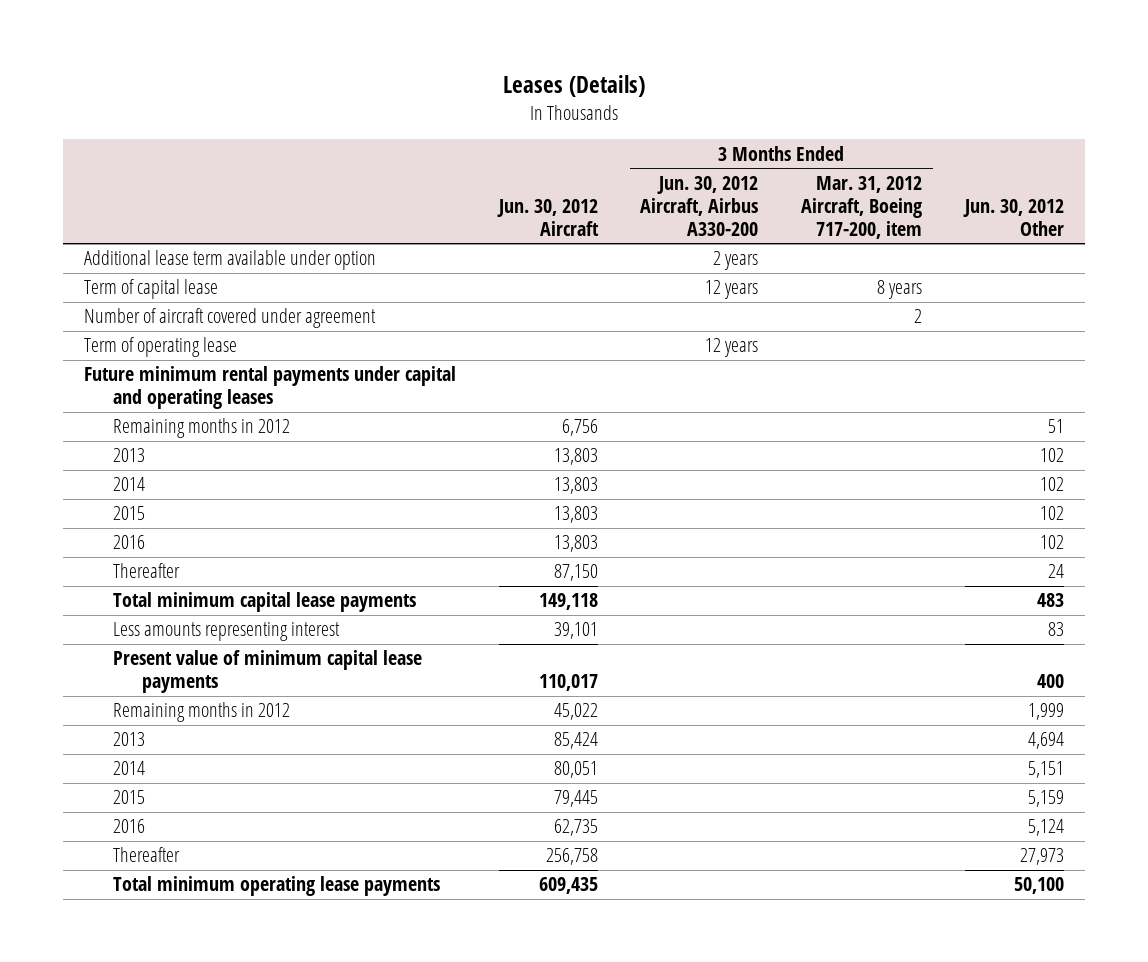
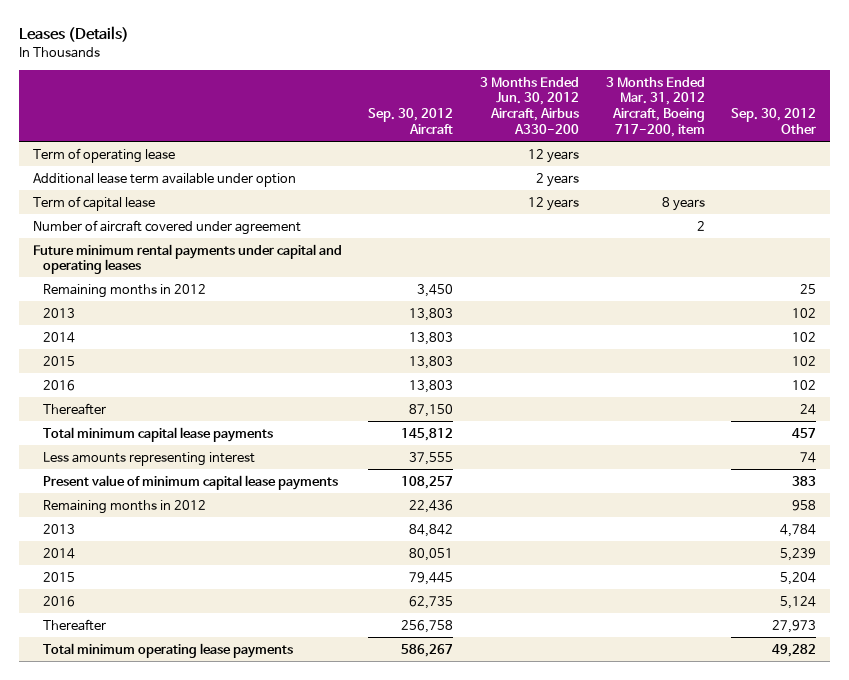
- | Jun. 30, 2012 Aircraft | 3 Months Ended Jun. 30, 2012 Aircraft, Airbus A330-200 | 3 Months Ended Mar. 31, 2012 Aircraft, Boeing 717-200, item | Jun. 30, 2012 Other
+ | Sep. 30, 2012 Aircraft | 3 Months Ended Jun. 30, 2012 Aircraft, Airbus A330-200 | 3 Months Ended Mar. 31, 2012 Aircraft, Boeing 717-200, item | Sep. 30, 2012 Other
moved up: Term of operating lease | | 12 years | |

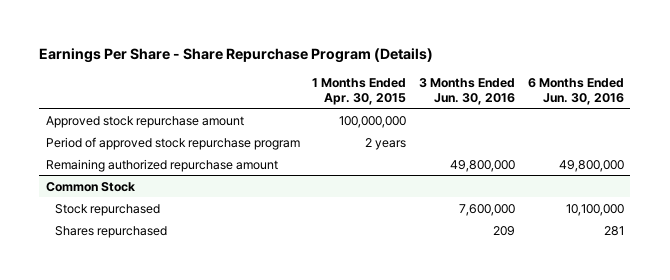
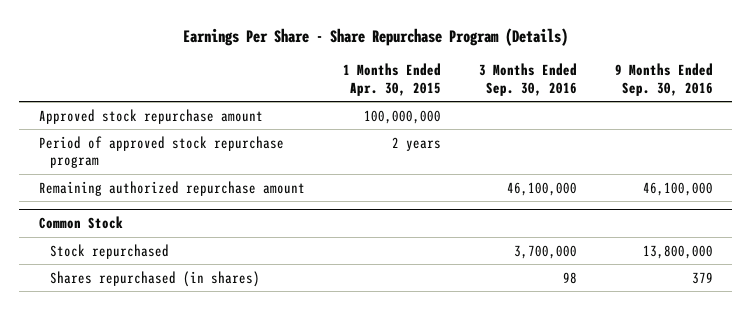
- | 1 Months Ended Apr. 30, 2015 | 3 Months Ended Jun. 30, 2016 | 6 Months Ended Jun. 30, 2016
+ | 1 Months Ended Apr. 30, 2015 | 3 Months Ended Sep. 30, 2016 | 9 Months Ended Sep. 30, 2016
@ Common Stock
- Shares repurchased | | 209 | 281
+ Shares repurchased (in shares) | | 98 | 379

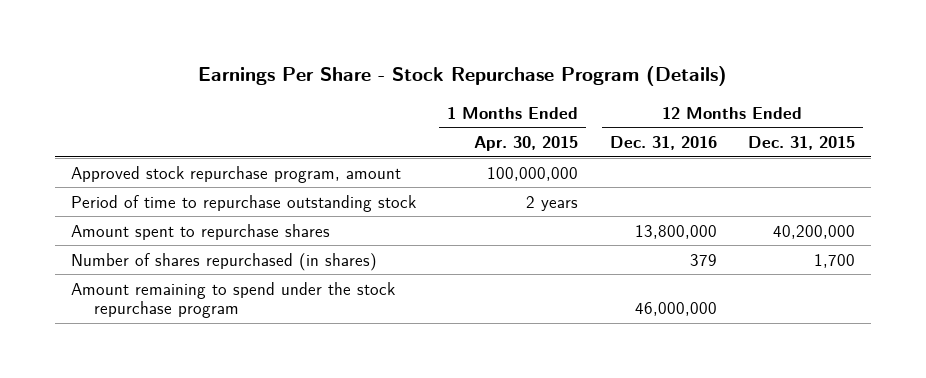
- Earnings Per Share - Share Repurchase Program (Details)
+ Earnings Per Share - Stock Repurchase Program (Details)
- | 1 Months Ended Apr. 30, 2015 | 3 Months Ended Sep. 30, 2016 | 9 Months Ended Sep. 30, 2016
+ | 1 Months Ended Apr. 30, 2015 | 12 Months Ended Dec. 31, 2016 | 12 Months Ended Dec. 31, 2015
- Approved stock repurchase amount | 100,000,000 | |
- Period of approved stock repurchase program | 2 years | |
- Remaining authorized repurchase amount | | 46,100,000 | 46,100,000
- Common Stock
- Stock repurchased | | 3,700,000 | 13,800,000
- Shares repurchased (in shares) | | 98 | 379
+ Approved stock repurchase program, amount | 100,000,000 | |
+ Period of time to repurchase outstanding stock | 2 years | |
+ Amount spent to repurchase shares | | 13,800,000 | 40,200,000
+ Number of shares repurchased (in shares) | | 379 | 1,700
+ Amount remaining to spend under the stock repurchase program | | 46,000,000 |

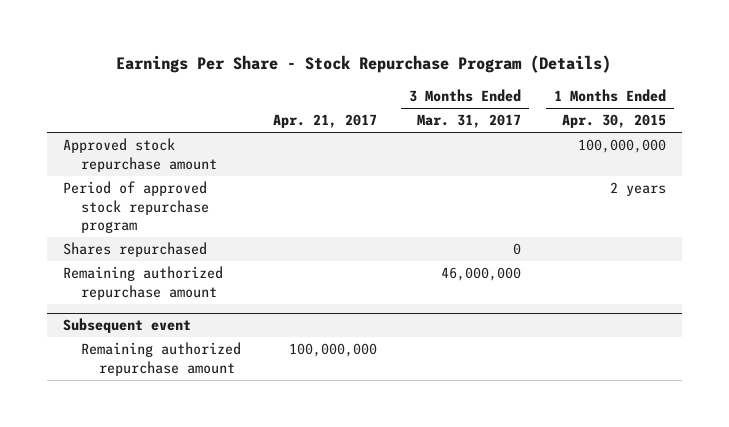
- | 1 Months Ended Apr. 30, 2015 | 12 Months Ended Dec. 31, 2016 | 12 Months Ended Dec. 31, 2015
+ | Apr. 21, 2017 | 3 Months Ended Mar. 31, 2017 | 1 Months Ended Apr. 30, 2015
- Approved stock repurchase program, amount | 100,000,000 | |
- Period of time to repurchase outstanding stock | 2 years | |
- Amount spent to repurchase shares | | 13,800,000 | 40,200,000
- Number of shares repurchased (in shares) | | 379 | 1,700
- Amount remaining to spend under the stock repurchase program | | 46,000,000 |
+ Approved stock repurchase amount | | | 100,000,000
+ Period of approved stock repurchase program | | | 2 years
+ Shares repurchased | | 0 |
+ Remaining authorized repurchase amount | | 46,000,000 |
+ Subsequent event
+ Remaining authorized repurchase amount | 100,000,000 | |

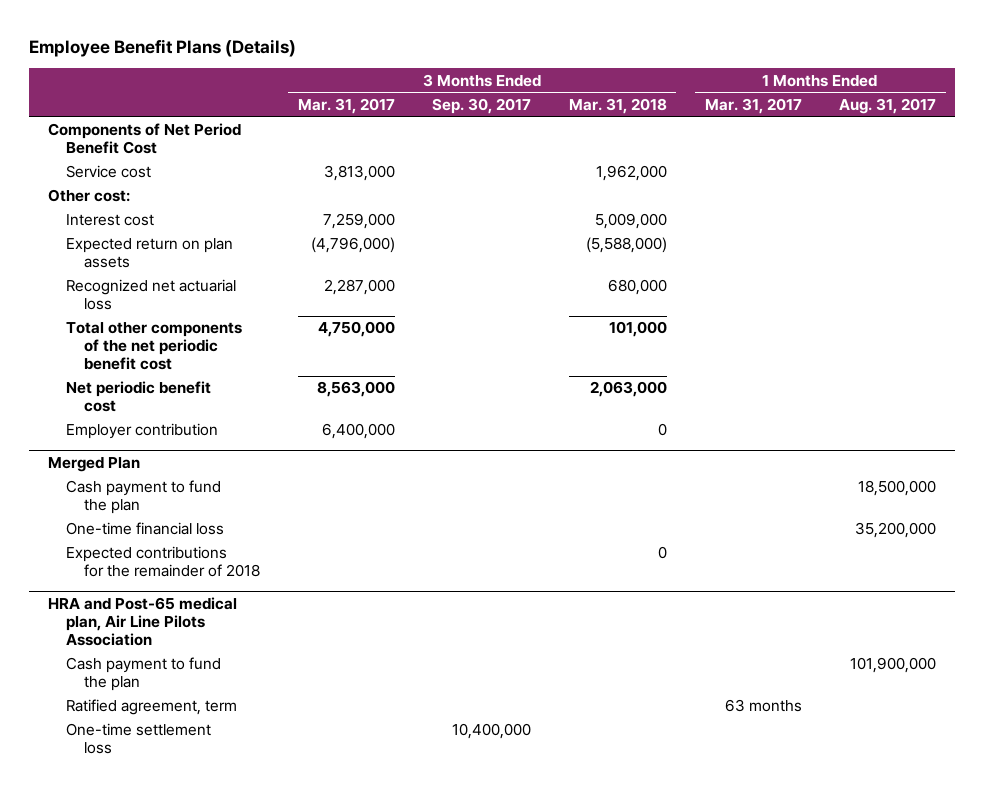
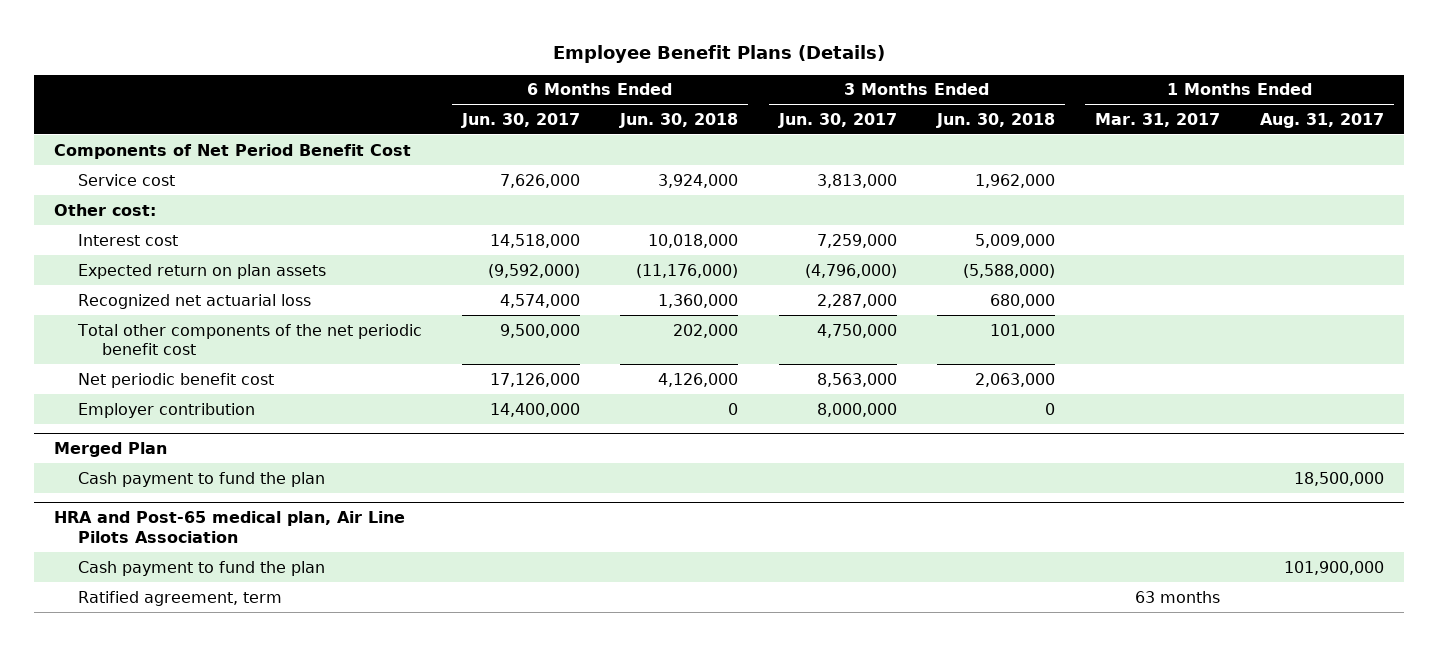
- | 3 Months Ended Mar. 31, 2017 | 3 Months Ended Sep. 30, 2017 | 3 Months Ended Mar. 31, 2018 | 1 Months Ended Mar. 31, 2017 | 1 Months Ended Aug. 31, 2017
+ | 6 Months Ended Jun. 30, 2017 | 6 Months Ended Jun. 30, 2018 | 3 Months Ended Jun. 30, 2017 | 3 Months Ended Jun. 30, 2018 | 1 Months Ended Mar. 31, 2017 | 1 Months Ended Aug. 31, 2017
@ Merged Plan
- One-time financial loss | | | | | 35,200,000
- Expected contributions for the remainder of 2018 | | | 0 | |
@ HRA and Post-65 medical plan, Air Line Pilots Association
- One-time settlement loss | | 10,400,000 | | |

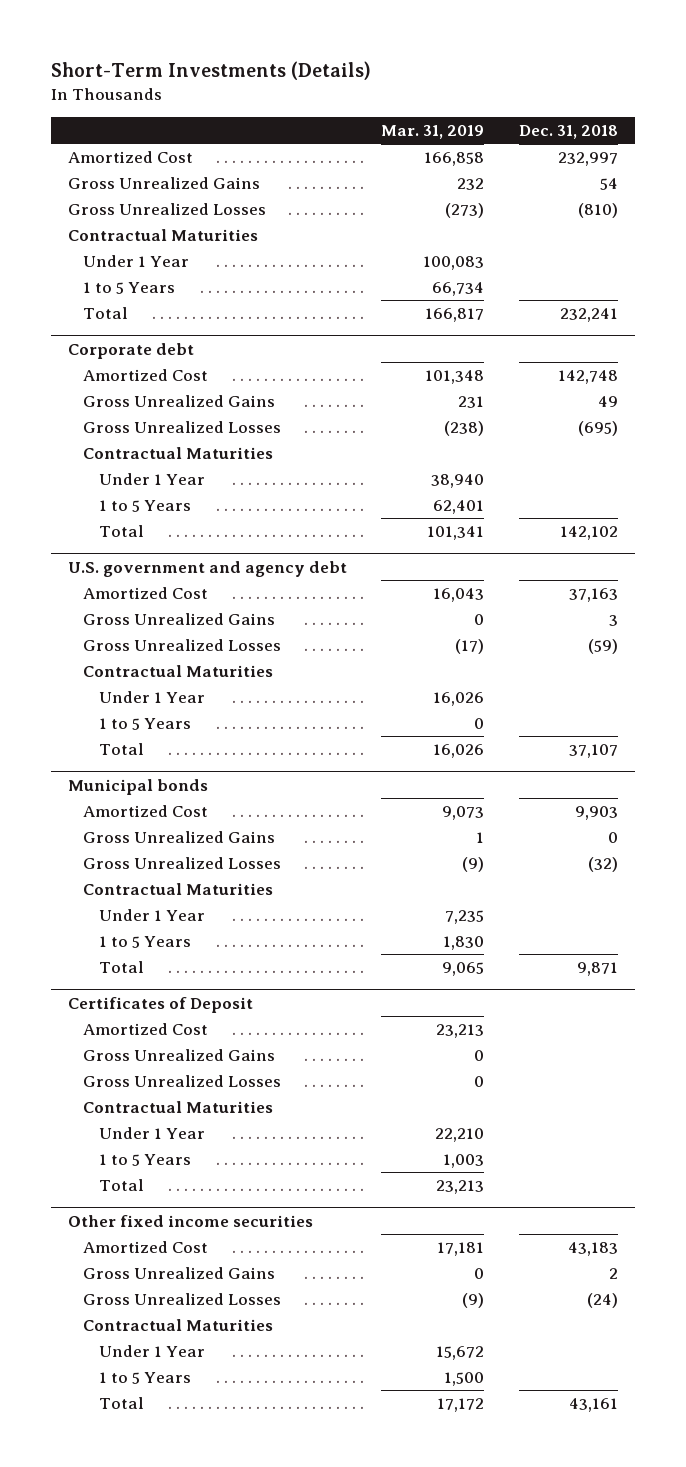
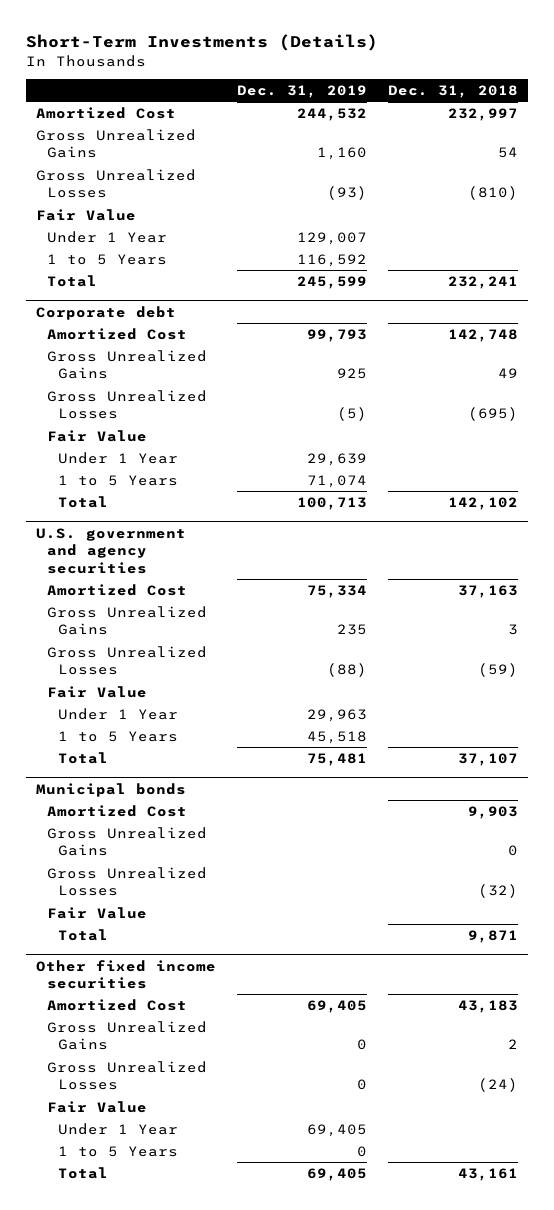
- | Mar. 31, 2019 | Dec. 31, 2018
+ | Dec. 31, 2019 | Dec. 31, 2018
- Contractual Maturities
+ Fair Value
@ Corporate debt
- Contractual Maturities
+ Fair Value
- U.S. government and agency debt
+ U.S. government and agency securities
- Contractual Maturities
+ Fair Value
@ Municipal bonds
- Contractual Maturities
- Under 1 Year | 7,235 |
- 1 to 5 Years | 1,830 |
+ Fair Value
- Certificates of Deposit
- Amortized Cost | 23,213 |
- Gross Unrealized Gains | 0 |
- Gross Unrealized Losses | 0 |
- Contractual Maturities
- Under 1 Year | 22,210 |
- 1 to 5 Years | 1,003 |
- Total | 23,213 |
@ Other fixed income securities
- Contractual Maturities
+ Fair Value

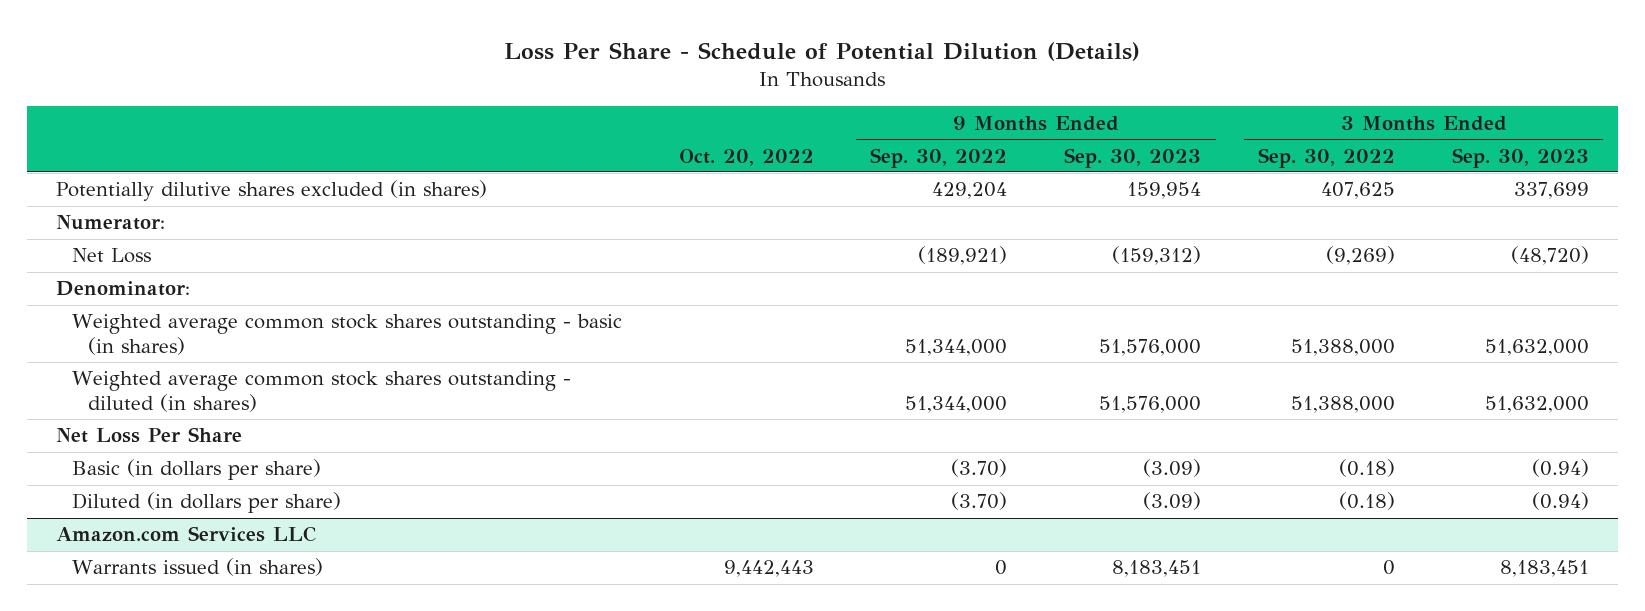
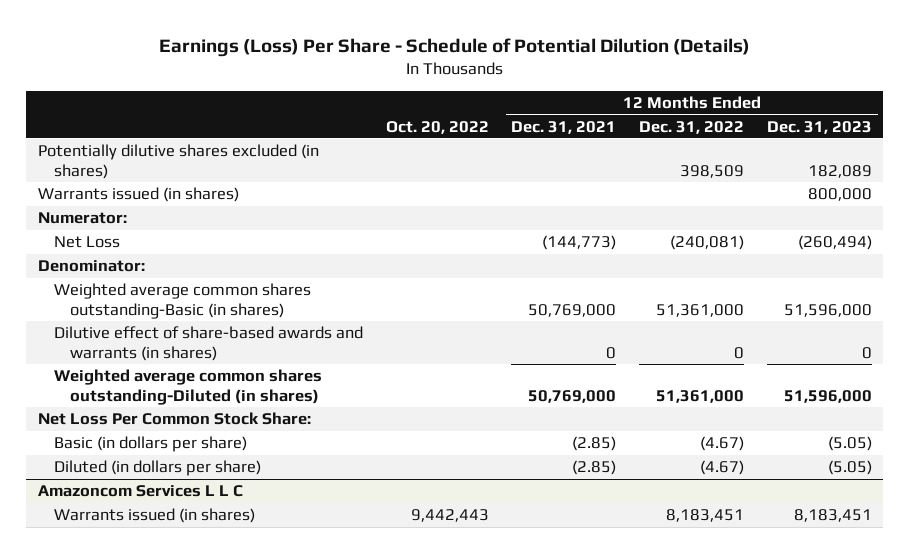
- Loss Per Share - Schedule of Potential Dilution (Details)
+ Earnings (Loss) Per Share - Schedule of Potential Dilution (Details)
- | Oct. 20, 2022 | 9 Months Ended Sep. 30, 2022 | 9 Months Ended Sep. 30, 2023 | 3 Months Ended Sep. 30, 2022 | 3 Months Ended Sep. 30, 2023
+ | Oct. 20, 2022 | 12 Months Ended Dec. 31, 2021 | 12 Months Ended Dec. 31, 2022 | 12 Months Ended Dec. 31, 2023
+ Warrants issued (in shares) | | | | 800,000
- Weighted average common stock shares outstanding - basic (in shares) | | 51,344,000 | 51,576,000 | 51,388,000 | 51,632,000
- Weighted average common stock shares outstanding - diluted (in shares) | | 51,344,000 | 51,576,000 | 51,388,000 | 51,632,000
- Net Loss Per Share
+ Weighted average common shares outstanding-Basic (in shares) | | 50,769,000 | 51,361,000 | 51,596,000
+ Dilutive effect of share-based awards and warrants (in shares) | | 0 | 0 | 0
+ Weighted average common shares outstanding-Diluted (in shares) | | 50,769,000 | 51,361,000 | 51,596,000
+ Net Loss Per Common Stock Share:
- Amazon.com Services LLC
+ Amazoncom Services L L C

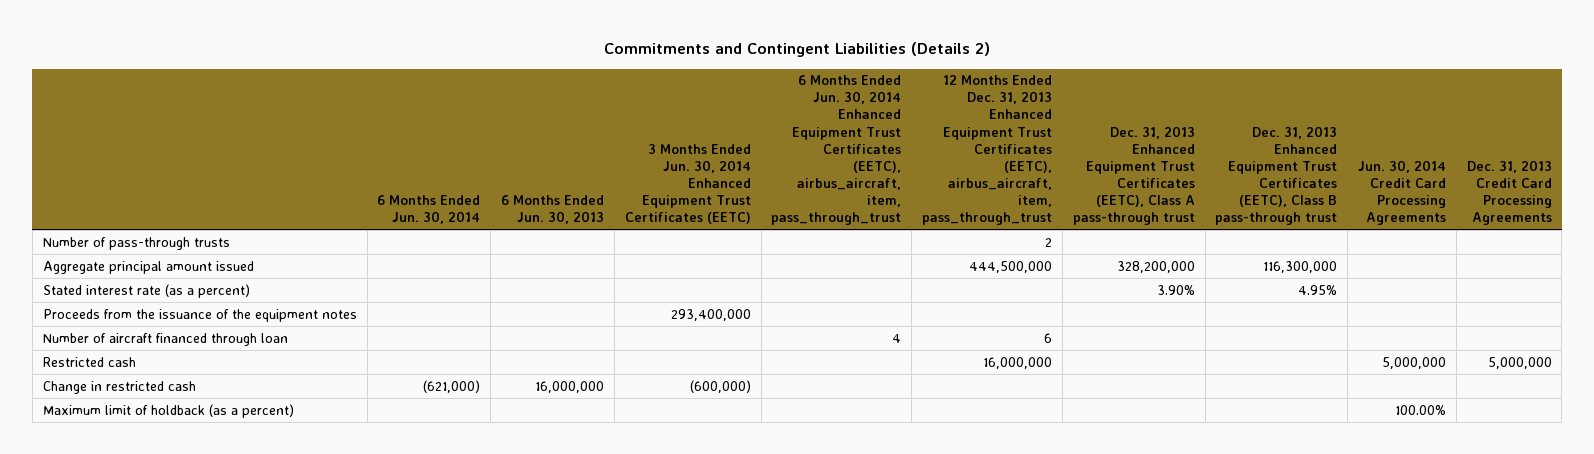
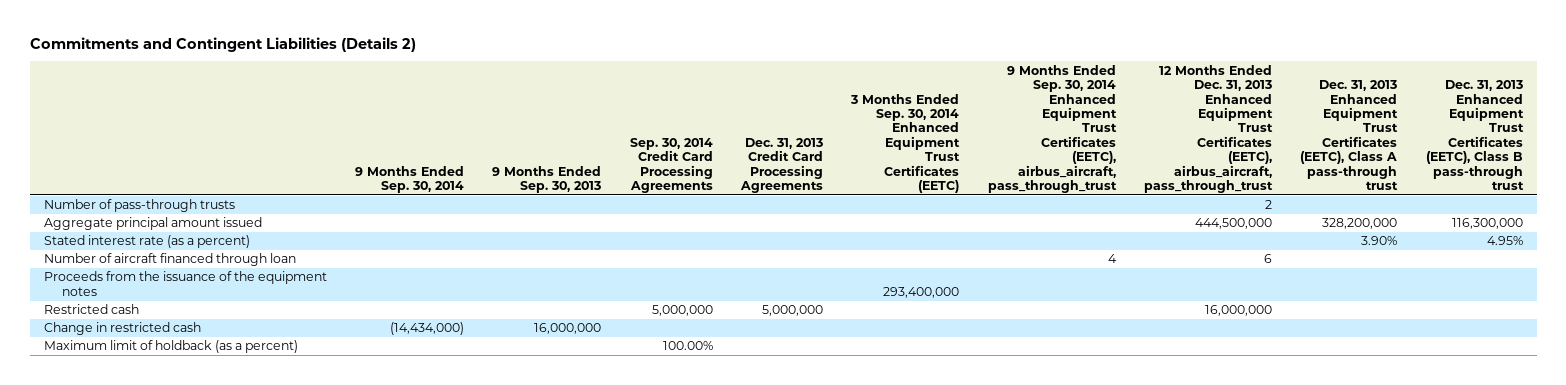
- | 6 Months Ended Jun. 30, 2014 | 6 Months Ended Jun. 30, 2013 | 3 Months Ended Jun. 30, 2014 Enhanced Equipment Trust Certificates (EETC) | 6 Months Ended Jun. 30, 2014 Enhanced Equipment Trust Certificates (EETC), airbus_aircraft, item, pass_through_trust | 12 Months Ended Dec. 31, 2013 Enhanced Equipment Trust Certificates (EETC), airbus_aircraft, item, pass_through_trust | Dec. 31, 2013 Enhanced Equipment Trust Certificates (EETC), Class A pass-through trust | Dec. 31, 2013 Enhanced Equipment Trust Certificates (EETC), Class B pass-through trust | Jun. 30, 2014 Credit Card Processing Agreements | Dec. 31, 2013 Credit Card Processing Agreements
+ | 9 Months Ended Sep. 30, 2014 | 9 Months Ended Sep. 30, 2013 | Sep. 30, 2014 Credit Card Processing Agreements | Dec. 31, 2013 Credit Card Processing Agreements | 3 Months Ended Sep. 30, 2014 Enhanced Equipment Trust Certificates (EETC) | 9 Months Ended Sep. 30, 2014 Enhanced Equipment Trust Certificates (EETC), airbus_aircraft, pass_through_trust | 12 Months Ended Dec. 31, 2013 Enhanced Equipment Trust Certificates (EETC), airbus_aircraft, pass_through_trust | Dec. 31, 2013 Enhanced Equipment Trust Certificates (EETC), Class A pass-through trust | Dec. 31, 2013 Enhanced Equipment Trust Certificates (EETC), Class B pass-through trust
moved down: Proceeds from the issuance of the equipment notes | | | | | 293,400,000 | | | |

